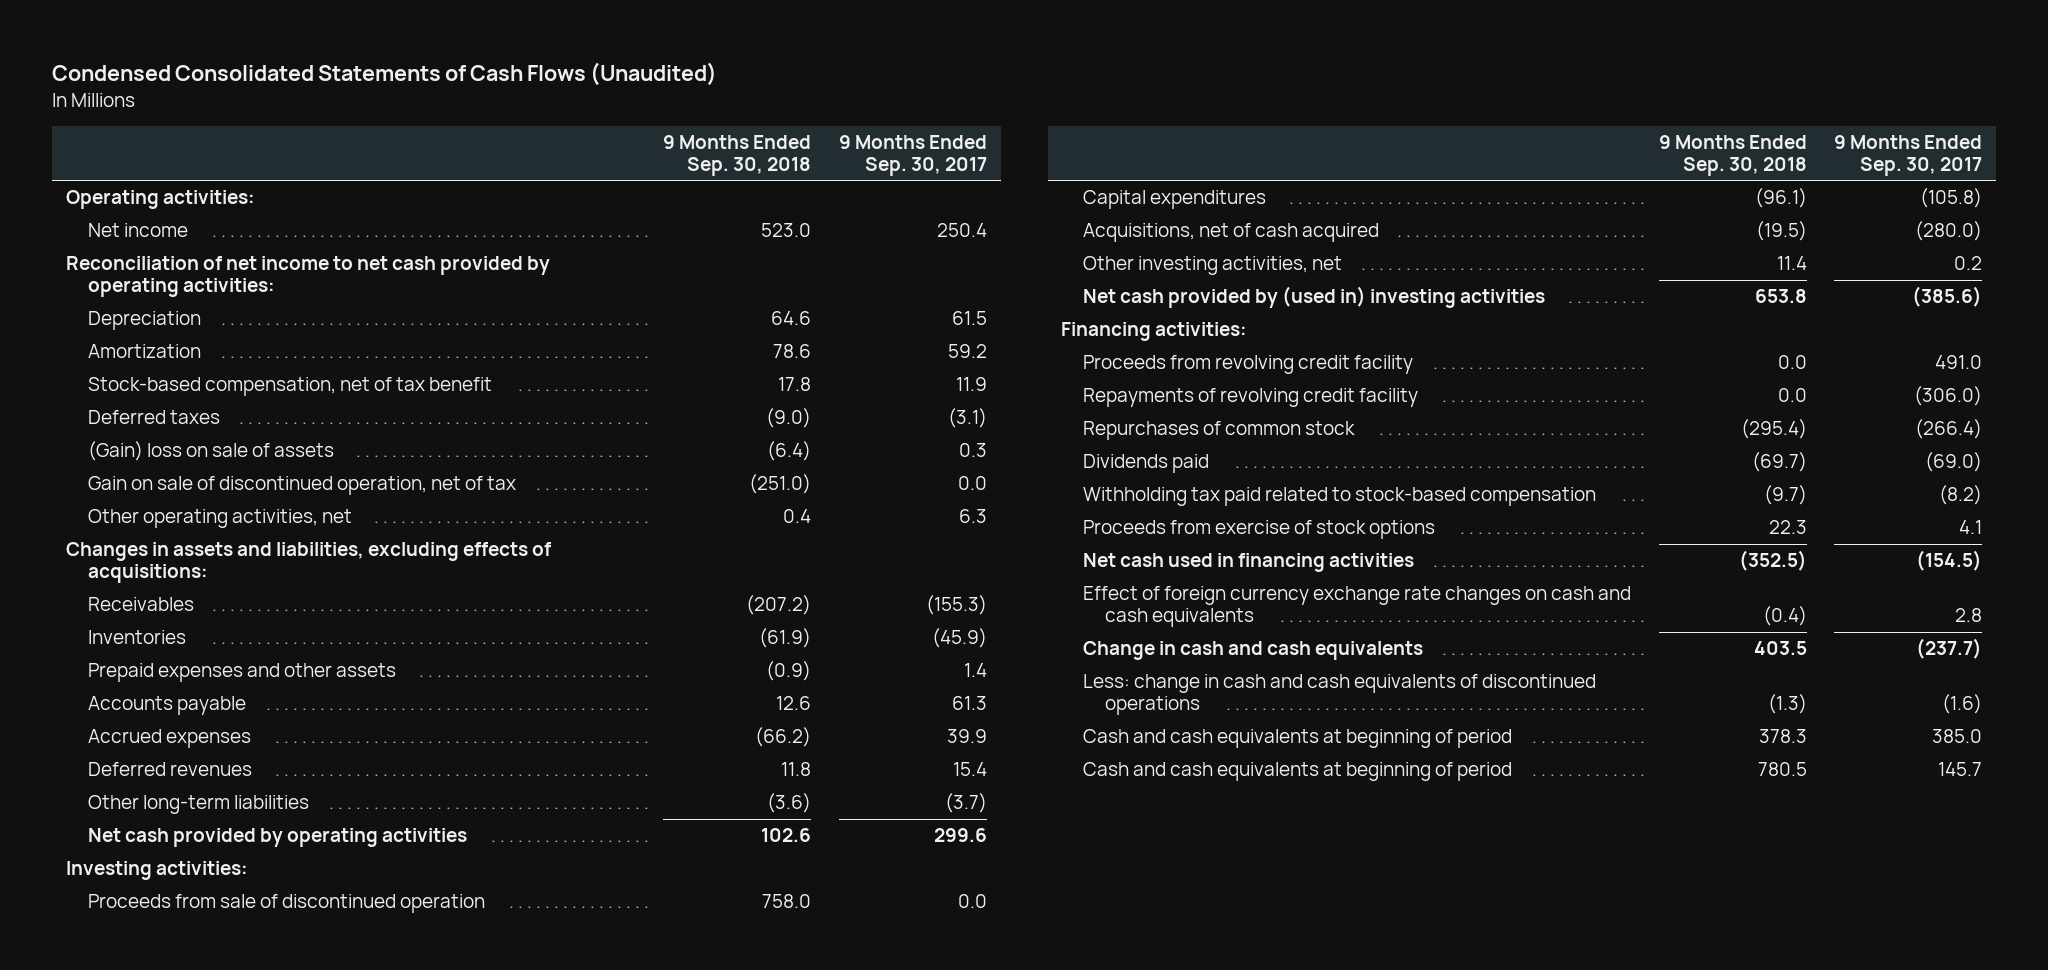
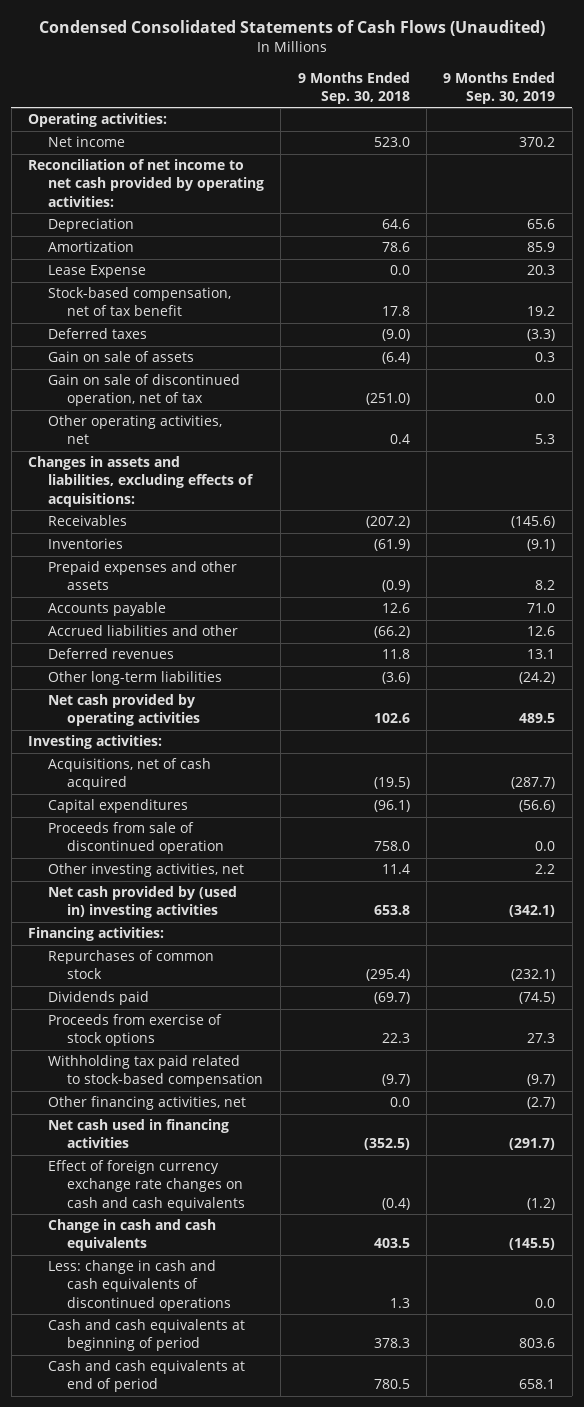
- | 9 Months Ended Sep. 30, 2018 | 9 Months Ended Sep. 30, 2017
+ | 9 Months Ended Sep. 30, 2018 | 9 Months Ended Sep. 30, 2019
+ Lease Expense | 0.0 | 20.3
- (Gain) loss on sale of assets | (6.4) | 0.3
+ Gain on sale of assets | (6.4) | 0.3
- Accrued expenses | (66.2) | 39.9
+ Accrued liabilities and other | (66.2) | 12.6
moved down: Capital expenditures | (96.1) | (56.6)
moved down: Proceeds from sale of discontinued operation | 758.0 | 0.0
- Proceeds from revolving credit facility | 0.0 | 491.0
- Repayments of revolving credit facility | 0.0 | (306.0)
moved down: Withholding tax paid related to stock-based compensation | (9.7) | (9.7)
+ Other financing activities, net | 0.0 | (2.7)
- Less: change in cash and cash equivalents of discontinued operations | (1.3) | (1.6)
+ Less: change in cash and cash equivalents of discontinued operations | 1.3 | 0.0
- Cash and cash equivalents at beginning of period | 780.5 | 145.7
+ Cash and cash equivalents at end of period | 780.5 | 658.1

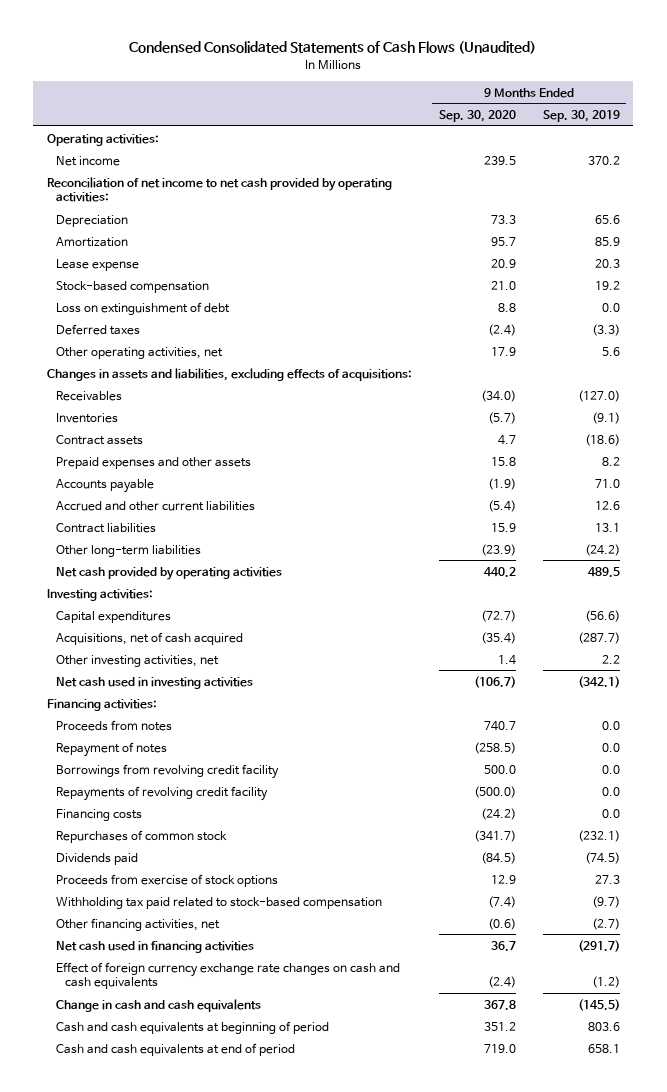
- | 9 Months Ended Sep. 30, 2018 | 9 Months Ended Sep. 30, 2019
+ | 9 Months Ended Sep. 30, 2020 | 9 Months Ended Sep. 30, 2019
- Lease Expense | 0.0 | 20.3
- Stock-based compensation, net of tax benefit | 17.8 | 19.2
+ Lease expense | 20.9 | 20.3
+ Stock-based compensation | 21.0 | 19.2
+ Loss on extinguishment of debt | 8.8 | 0.0
- Gain on sale of assets | (6.4) | 0.3
- Gain on sale of discontinued operation, net of tax | (251.0) | 0.0
- Other operating activities, net | 0.4 | 5.3
+ Other operating activities, net | 17.9 | 5.6
- Receivables | (207.2) | (145.6)
+ Receivables | (34.0) | (127.0)
+ Contract assets | 4.7 | (18.6)
- Accrued liabilities and other | (66.2) | 12.6
- Deferred revenues | 11.8 | 13.1
+ Accrued and other current liabilities | (5.4) | 12.6
+ Contract liabilities | 15.9 | 13.1
- Proceeds from sale of discontinued operation | 758.0 | 0.0
moved down: Acquisitions, net of cash acquired | (35.4) | (287.7)
- Net cash provided by (used in) investing activities | 653.8 | (342.1)
+ Net cash used in investing activities | (106.7) | (342.1)
+ Proceeds from notes | 740.7 | 0.0
+ Repayment of notes | (258.5) | 0.0
+ Borrowings from revolving credit facility | 500.0 | 0.0
+ Repayments of revolving credit facility | (500.0) | 0.0
+ Financing costs | (24.2) | 0.0
- Less: change in cash and cash equivalents of discontinued operations | 1.3 | 0.0

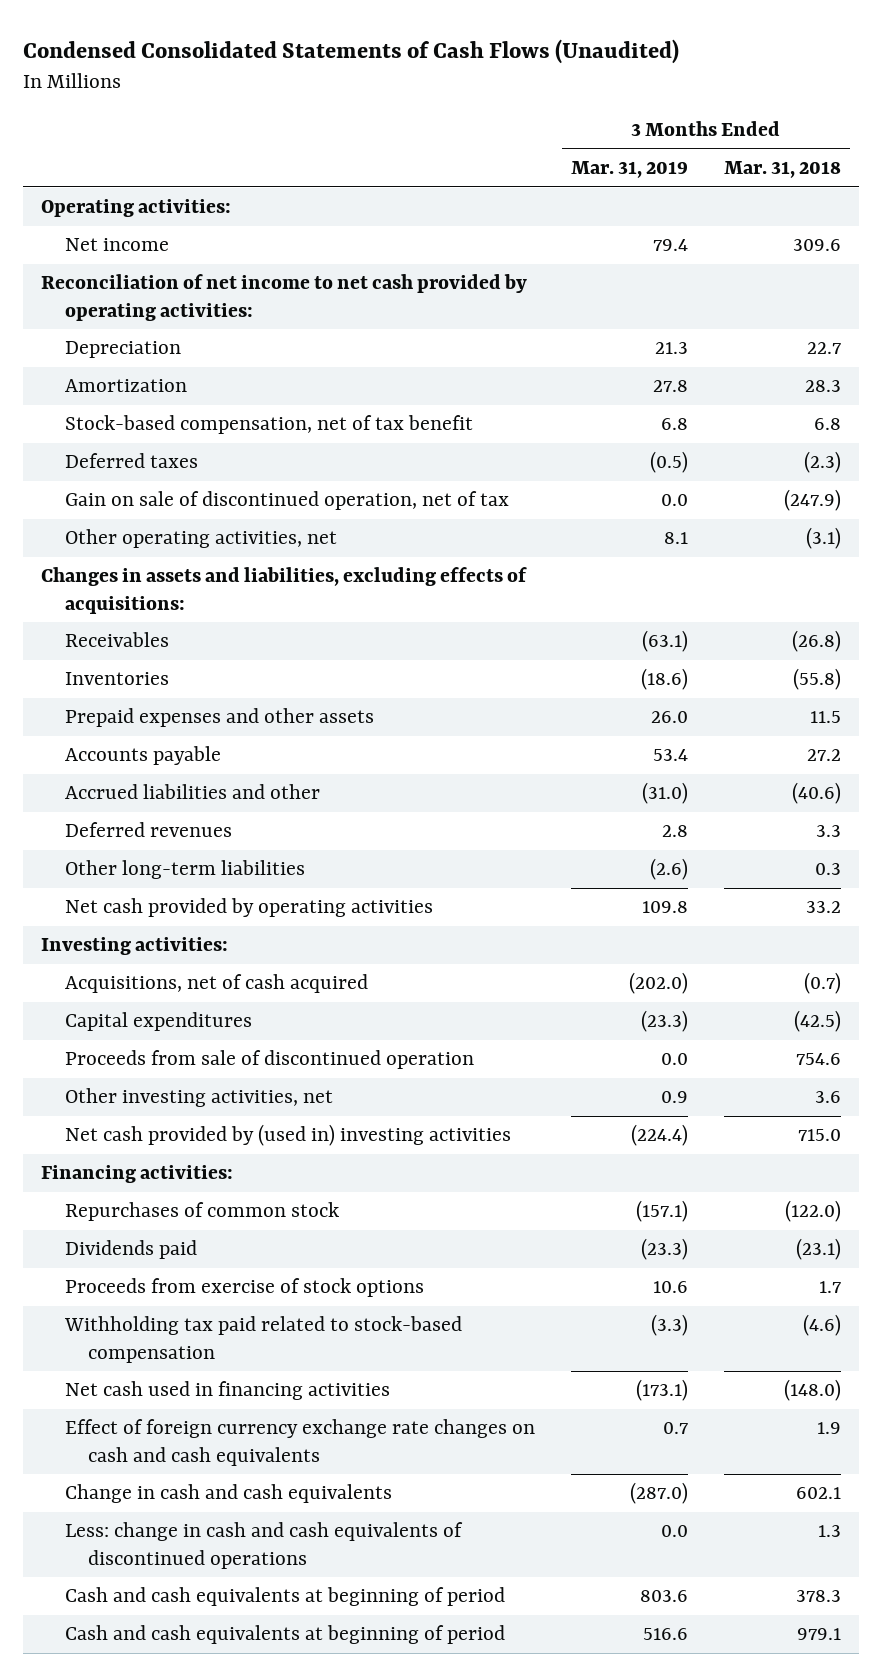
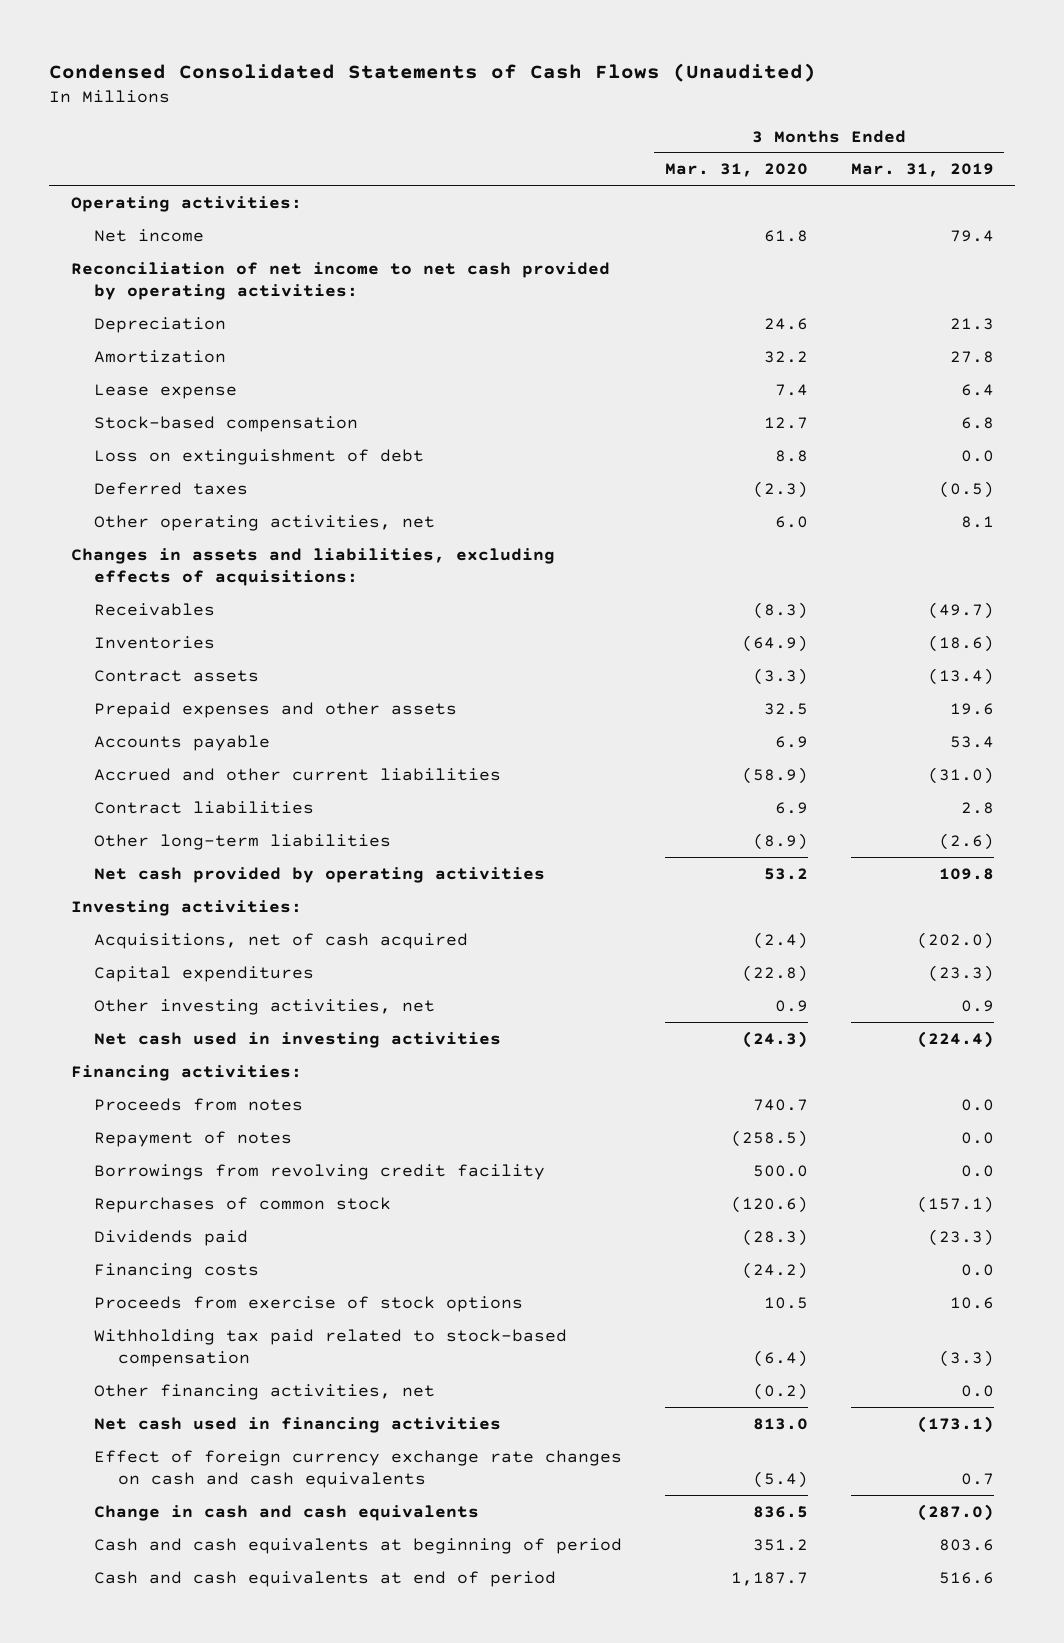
- | 3 Months Ended Mar. 31, 2019 | 3 Months Ended Mar. 31, 2018
+ | 3 Months Ended Mar. 31, 2020 | 3 Months Ended Mar. 31, 2019
- Stock-based compensation, net of tax benefit | 6.8 | 6.8
+ Lease expense | 7.4 | 6.4
+ Stock-based compensation | 12.7 | 6.8
+ Loss on extinguishment of debt | 8.8 | 0.0
- Gain on sale of discontinued operation, net of tax | 0.0 | (247.9)
- Receivables | (63.1) | (26.8)
+ Receivables | (8.3) | (49.7)
- Prepaid expenses and other assets | 26.0 | 11.5
+ Contract assets | (3.3) | (13.4)
+ Prepaid expenses and other assets | 32.5 | 19.6
- Accrued liabilities and other | (31.0) | (40.6)
- Deferred revenues | 2.8 | 3.3
+ Accrued and other current liabilities | (58.9) | (31.0)
+ Contract liabilities | 6.9 | 2.8
- Proceeds from sale of discontinued operation | 0.0 | 754.6
- Net cash provided by (used in) investing activities | (224.4) | 715.0
+ Net cash used in investing activities | (24.3) | (224.4)
+ Proceeds from notes | 740.7 | 0.0
+ Repayment of notes | (258.5) | 0.0
+ Borrowings from revolving credit facility | 500.0 | 0.0
+ Financing costs | (24.2) | 0.0
+ Other financing activities, net | (0.2) | 0.0
- Less: change in cash and cash equivalents of discontinued operations | 0.0 | 1.3
- Cash and cash equivalents at beginning of period | 516.6 | 979.1
+ Cash and cash equivalents at end of period | 1,187.7 | 516.6

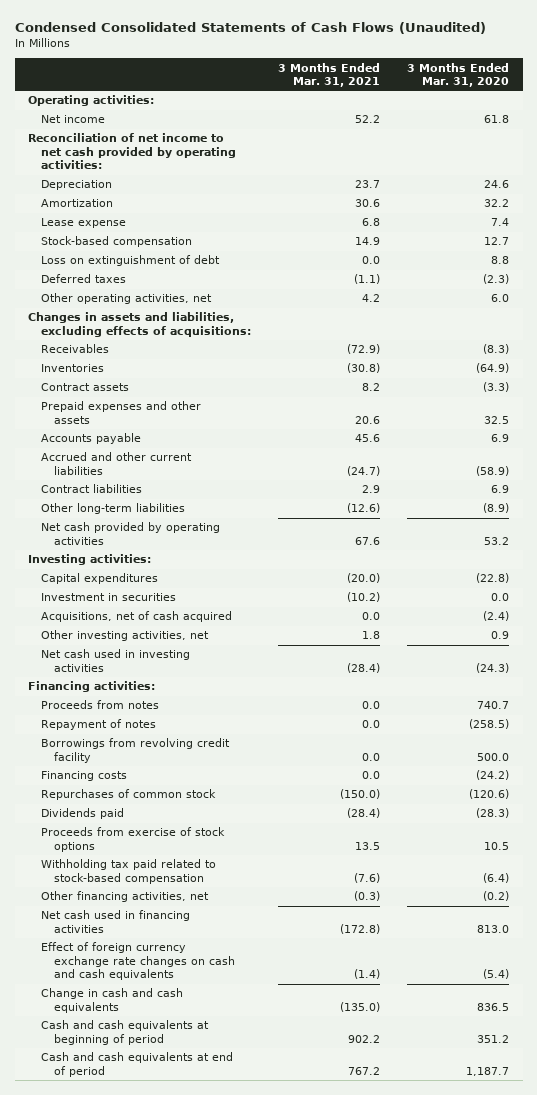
- | 3 Months Ended Mar. 31, 2020 | 3 Months Ended Mar. 31, 2019
+ | 3 Months Ended Mar. 31, 2021 | 3 Months Ended Mar. 31, 2020
+ Investment in securities | (10.2) | 0.0
moved down: Acquisitions, net of cash acquired | 0.0 | (2.4)
moved up: Financing costs | 0.0 | (24.2)

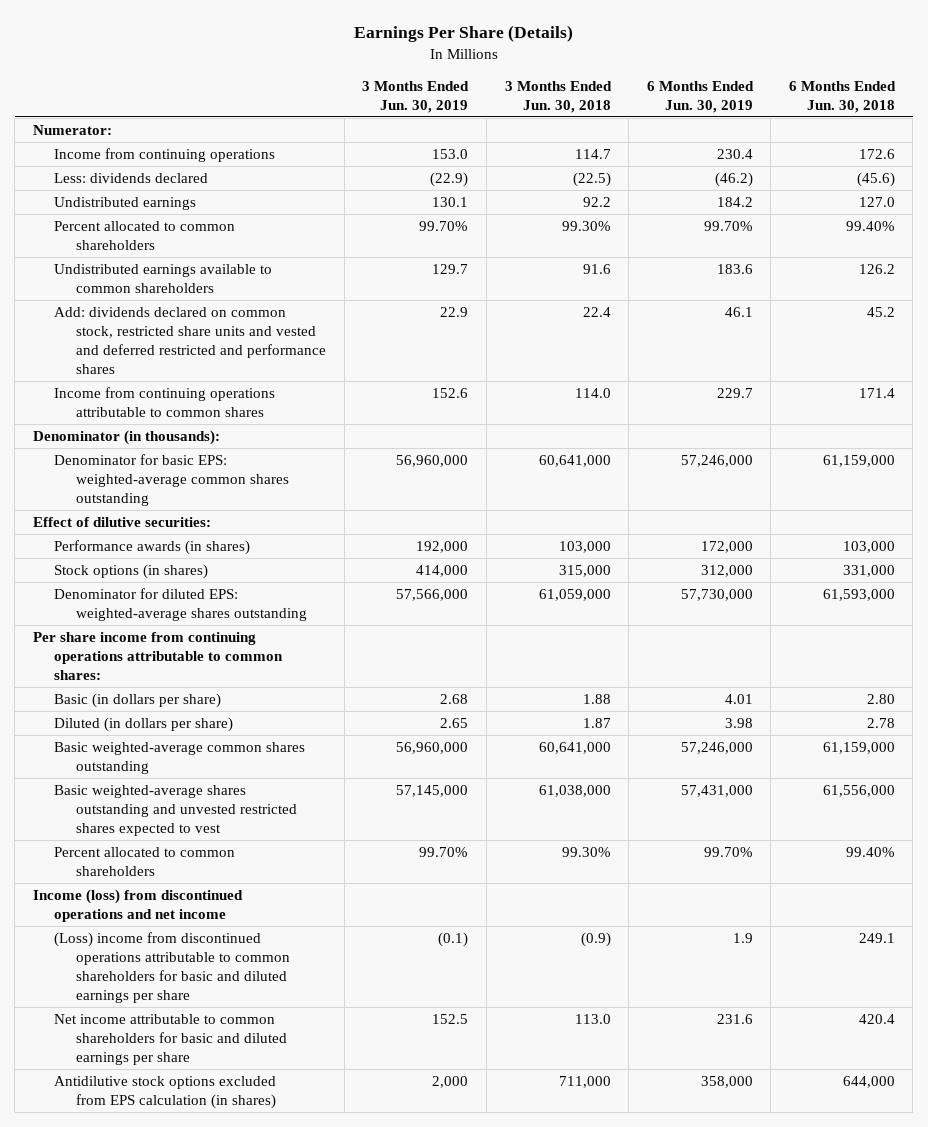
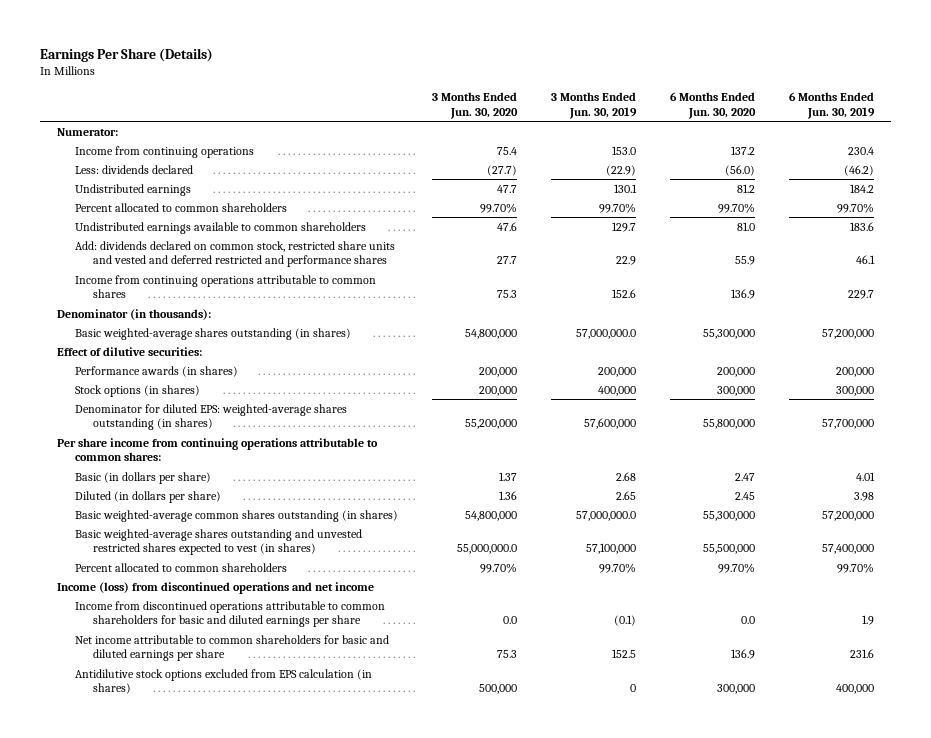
- | 3 Months Ended Jun. 30, 2019 | 3 Months Ended Jun. 30, 2018 | 6 Months Ended Jun. 30, 2019 | 6 Months Ended Jun. 30, 2018
+ | 3 Months Ended Jun. 30, 2020 | 3 Months Ended Jun. 30, 2019 | 6 Months Ended Jun. 30, 2020 | 6 Months Ended Jun. 30, 2019
- Denominator for basic EPS: weighted-average common shares outstanding | 56,960,000 | 60,641,000 | 57,246,000 | 61,159,000
+ Basic weighted-average shares outstanding (in shares) | 54,800,000 | 57,000,000.0 | 55,300,000 | 57,200,000
- Performance awards (in shares) | 192,000 | 103,000 | 172,000 | 103,000
- Stock options (in shares) | 414,000 | 315,000 | 312,000 | 331,000
- Denominator for diluted EPS: weighted-average shares outstanding | 57,566,000 | 61,059,000 | 57,730,000 | 61,593,000
+ Performance awards (in shares) | 200,000 | 200,000 | 200,000 | 200,000
+ Stock options (in shares) | 200,000 | 400,000 | 300,000 | 300,000
+ Denominator for diluted EPS: weighted-average shares outstanding (in shares) | 55,200,000 | 57,600,000 | 55,800,000 | 57,700,000
- Basic weighted-average common shares outstanding | 56,960,000 | 60,641,000 | 57,246,000 | 61,159,000
- Basic weighted-average shares outstanding and unvested restricted shares expected to vest | 57,145,000 | 61,038,000 | 57,431,000 | 61,556,000
+ Basic weighted-average common shares outstanding (in shares) | 54,800,000 | 57,000,000.0 | 55,300,000 | 57,200,000
+ Basic weighted-average shares outstanding and unvested restricted shares expected to vest (in shares) | 55,000,000.0 | 57,100,000 | 55,500,000 | 57,400,000
- (Loss) income from discontinued operations attributable to common shareholders for basic and diluted earnings per share | (0.1) | (0.9) | 1.9 | 249.1
+ Income from discontinued operations attributable to common shareholders for basic and diluted earnings per share | 0.0 | (0.1) | 0.0 | 1.9
- Antidilutive stock options excluded from EPS calculation (in shares) | 2,000 | 711,000 | 358,000 | 644,000
+ Antidilutive stock options excluded from EPS calculation (in shares) | 500,000 | 0 | 300,000 | 400,000

